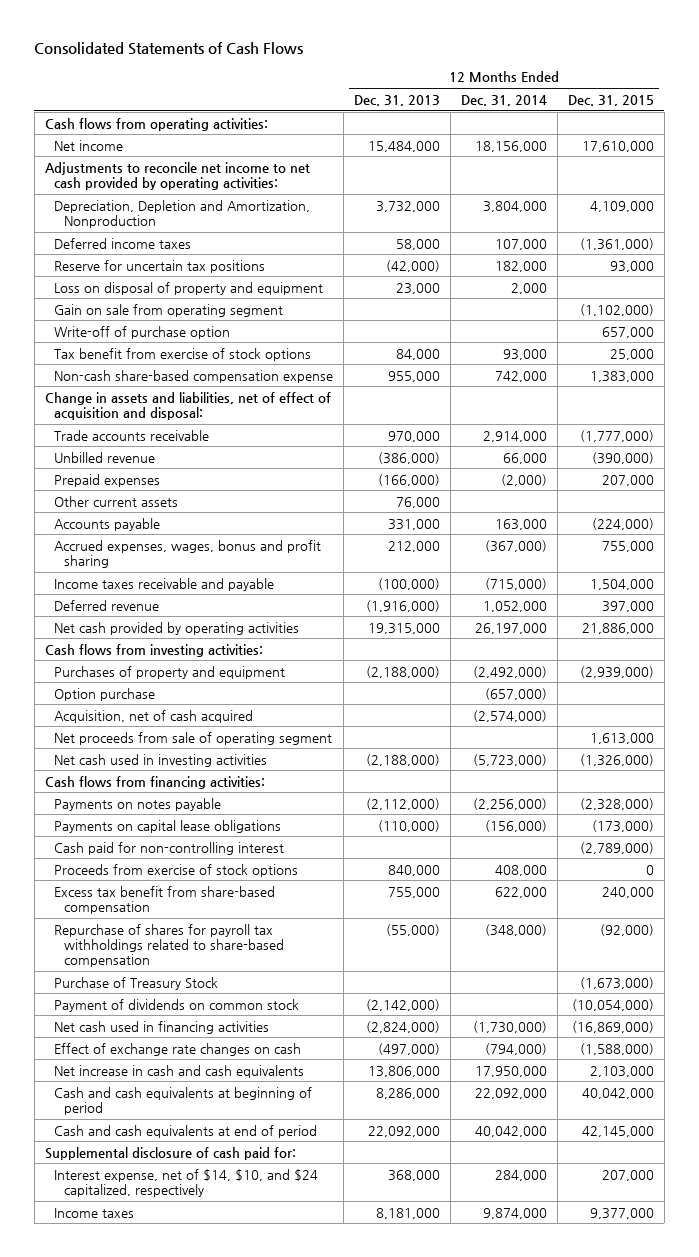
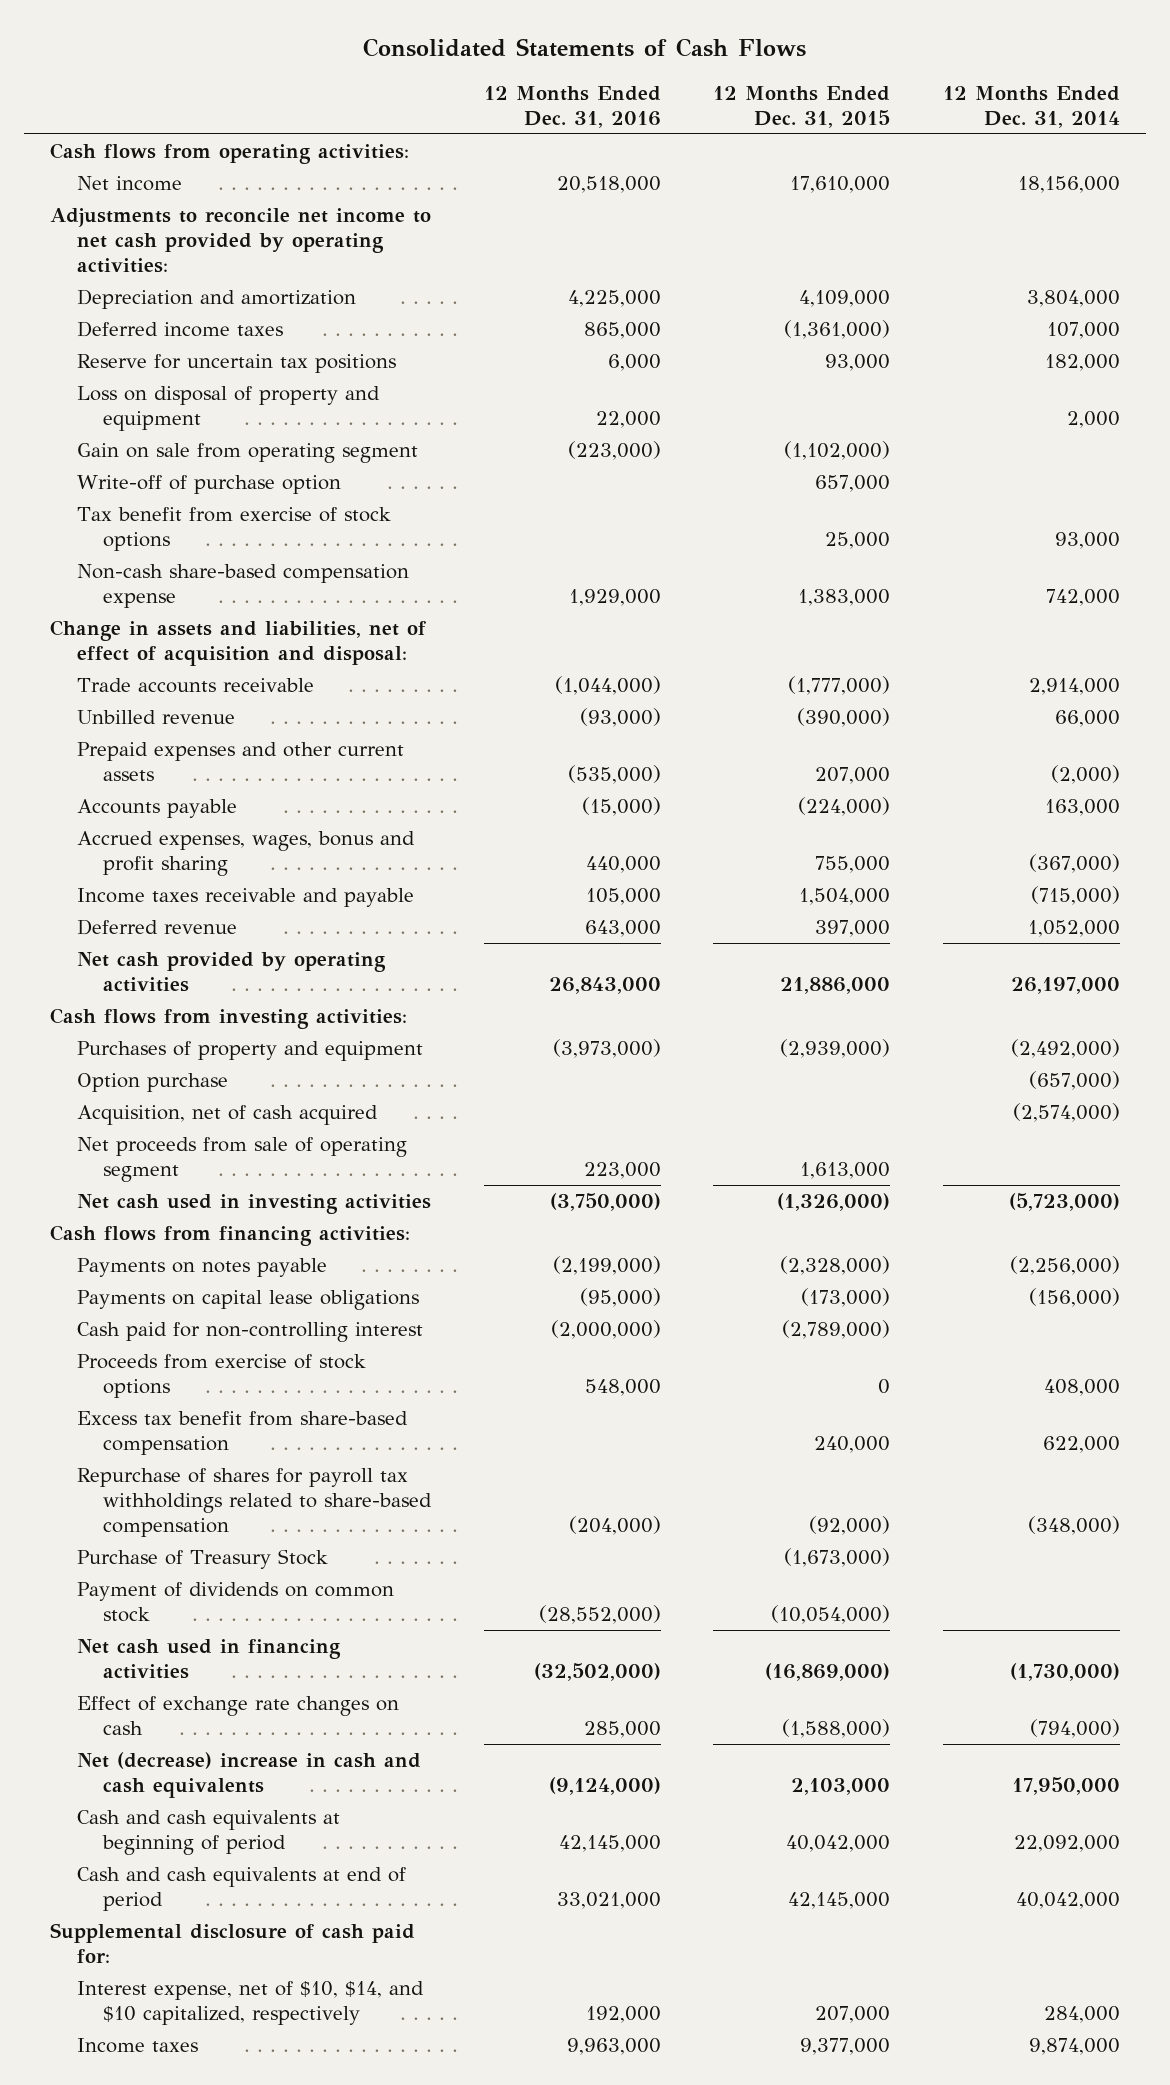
- | 12 Months Ended Dec. 31, 2013 | 12 Months Ended Dec. 31, 2014 | 12 Months Ended Dec. 31, 2015
+ | 12 Months Ended Dec. 31, 2016 | 12 Months Ended Dec. 31, 2015 | 12 Months Ended Dec. 31, 2014
- Depreciation, Depletion and Amortization, Nonproduction | 3,732,000 | 3,804,000 | 4,109,000
+ Depreciation and amortization | 4,225,000 | 4,109,000 | 3,804,000
- Prepaid expenses | (166,000) | (2,000) | 207,000
- Other current assets | 76,000 | |
+ Prepaid expenses and other current assets | (535,000) | 207,000 | (2,000)
- Net increase in cash and cash equivalents | 13,806,000 | 17,950,000 | 2,103,000
+ Net (decrease) increase in cash and cash equivalents | (9,124,000) | 2,103,000 | 17,950,000
- Interest expense, net of $14, $10, and $24 capitalized, respectively | 368,000 | 284,000 | 207,000
+ Interest expense, net of $10, $14, and $10 capitalized, respectively | 192,000 | 207,000 | 284,000

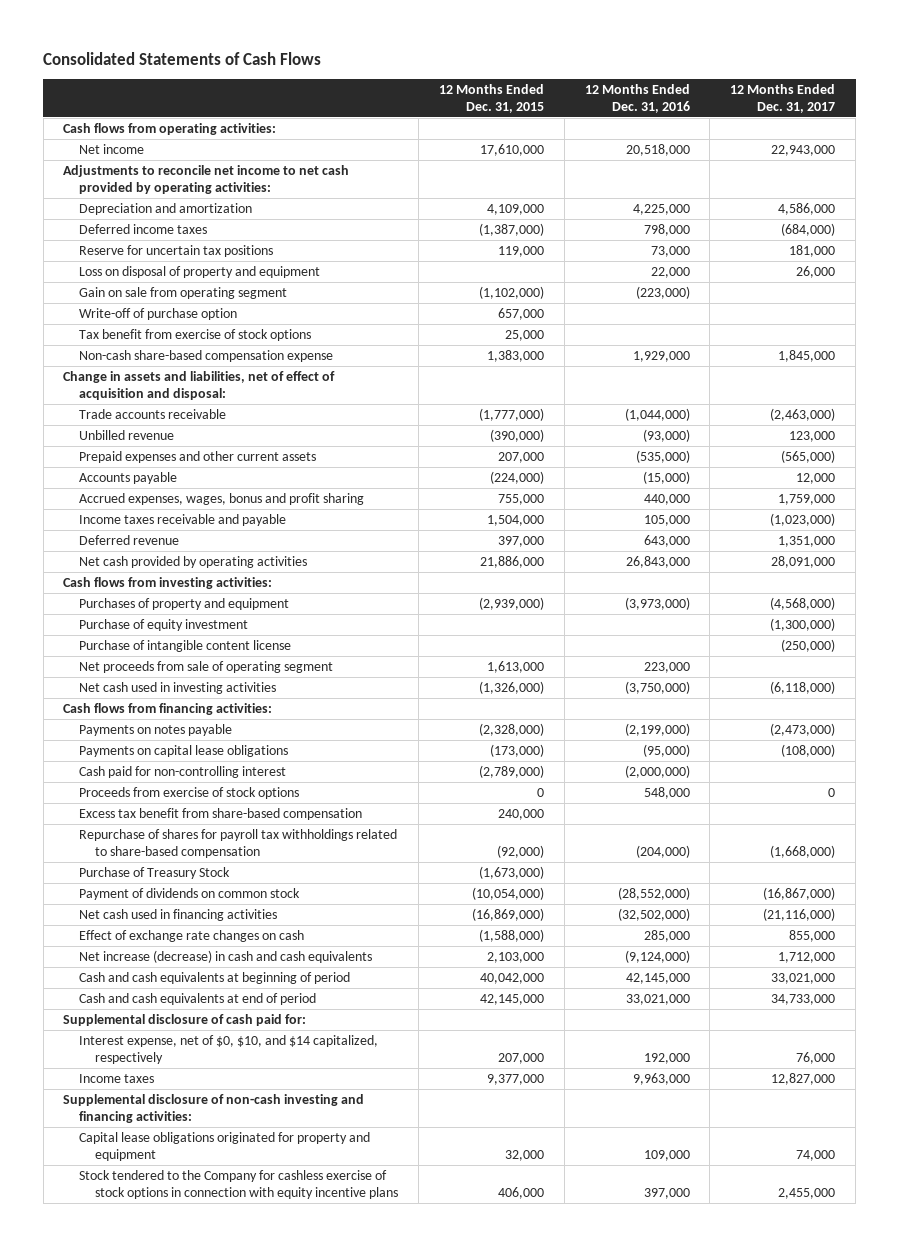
- | 12 Months Ended Dec. 31, 2016 | 12 Months Ended Dec. 31, 2015 | 12 Months Ended Dec. 31, 2014
+ | 12 Months Ended Dec. 31, 2015 | 12 Months Ended Dec. 31, 2016 | 12 Months Ended Dec. 31, 2017
- Deferred income taxes | 865,000 | (1,361,000) | 107,000
- Reserve for uncertain tax positions | 6,000 | 93,000 | 182,000
+ Deferred income taxes | (1,387,000) | 798,000 | (684,000)
+ Reserve for uncertain tax positions | 119,000 | 73,000 | 181,000
- Option purchase | | | (657,000)
- Acquisition, net of cash acquired | | | (2,574,000)
+ Purchase of equity investment | | | (1,300,000)
+ Purchase of intangible content license | | | (250,000)
- Net (decrease) increase in cash and cash equivalents | (9,124,000) | 2,103,000 | 17,950,000
+ Net increase (decrease) in cash and cash equivalents | 2,103,000 | (9,124,000) | 1,712,000
- Interest expense, net of $10, $14, and $10 capitalized, respectively | 192,000 | 207,000 | 284,000
+ Interest expense, net of $0, $10, and $14 capitalized, respectively | 207,000 | 192,000 | 76,000
+ Supplemental disclosure of non-cash investing and financing activities:
+ Capital lease obligations originated for property and equipment | 32,000 | 109,000 | 74,000
+ Stock tendered to the Company for cashless exercise of stock options in connection with equity incentive plans | 406,000 | 397,000 | 2,455,000

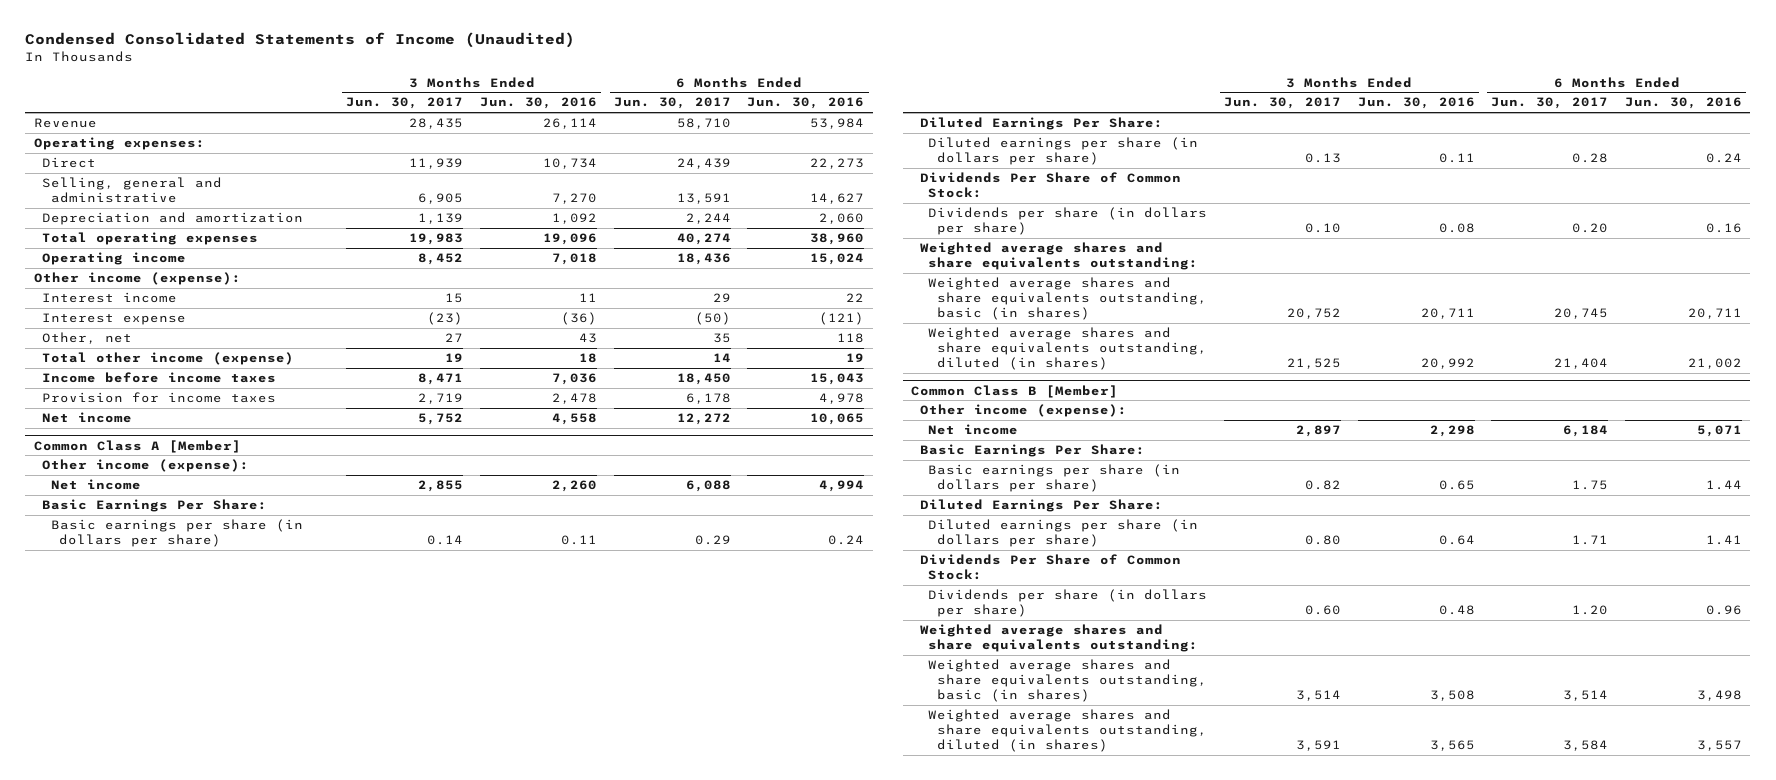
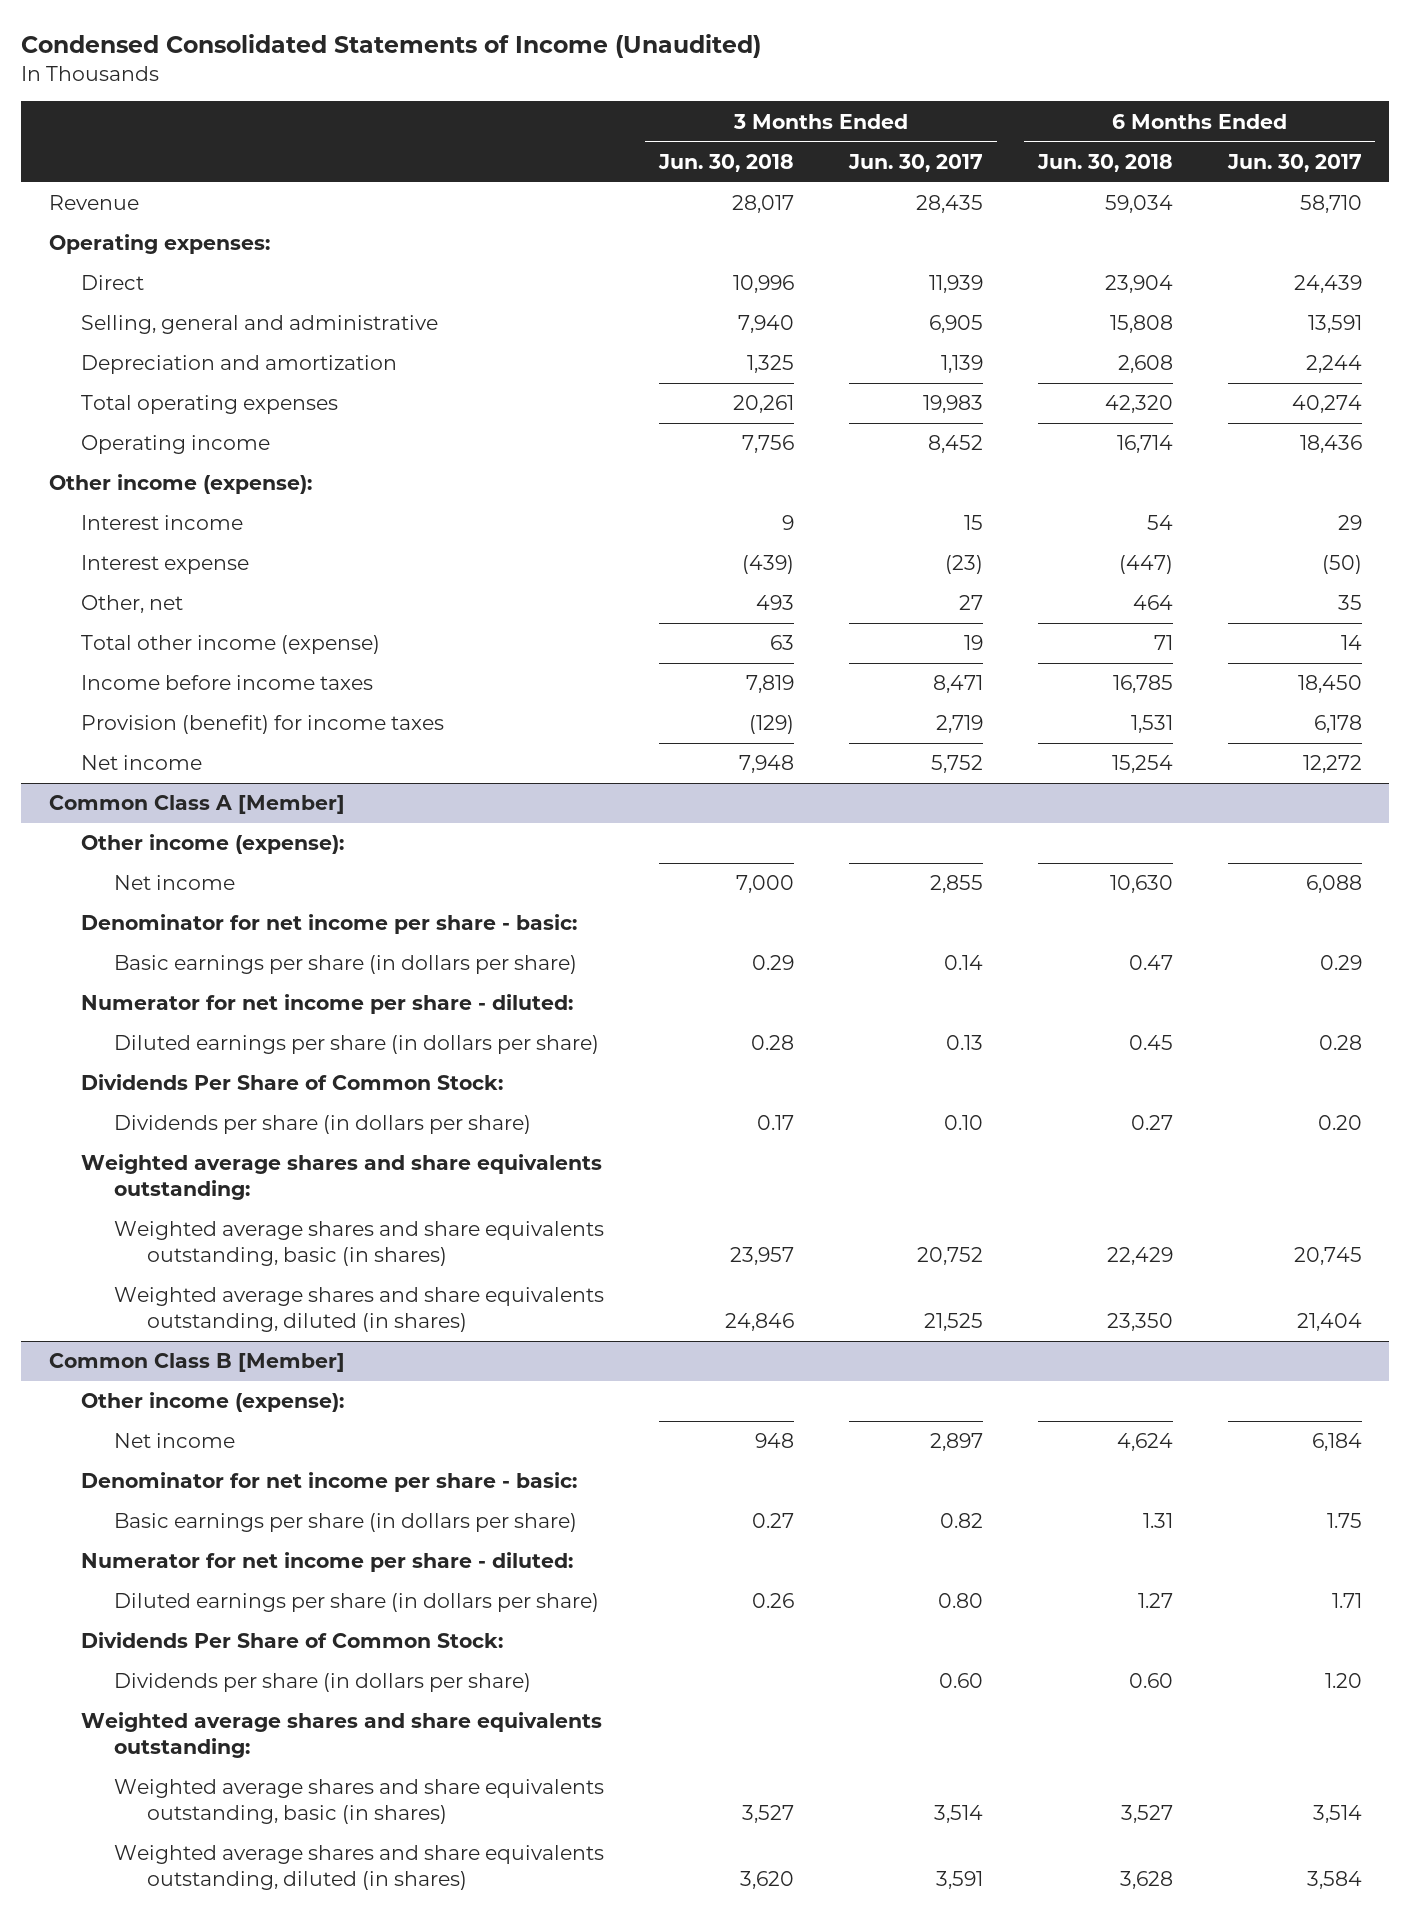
- | 3 Months Ended Jun. 30, 2017 | 3 Months Ended Jun. 30, 2016 | 6 Months Ended Jun. 30, 2017 | 6 Months Ended Jun. 30, 2016
+ | 3 Months Ended Jun. 30, 2018 | 3 Months Ended Jun. 30, 2017 | 6 Months Ended Jun. 30, 2018 | 6 Months Ended Jun. 30, 2017
- Provision for income taxes | 2,719 | 2,478 | 6,178 | 4,978
+ Provision (benefit) for income taxes | (129) | 2,719 | 1,531 | 6,178
@ Common Class A [Member]
- Basic Earnings Per Share:
+ Denominator for net income per share - basic:
- Diluted Earnings Per Share:
+ Numerator for net income per share - diluted:
@ Common Class B [Member]
- Basic Earnings Per Share:
+ Denominator for net income per share - basic:
- Diluted Earnings Per Share:
+ Numerator for net income per share - diluted:

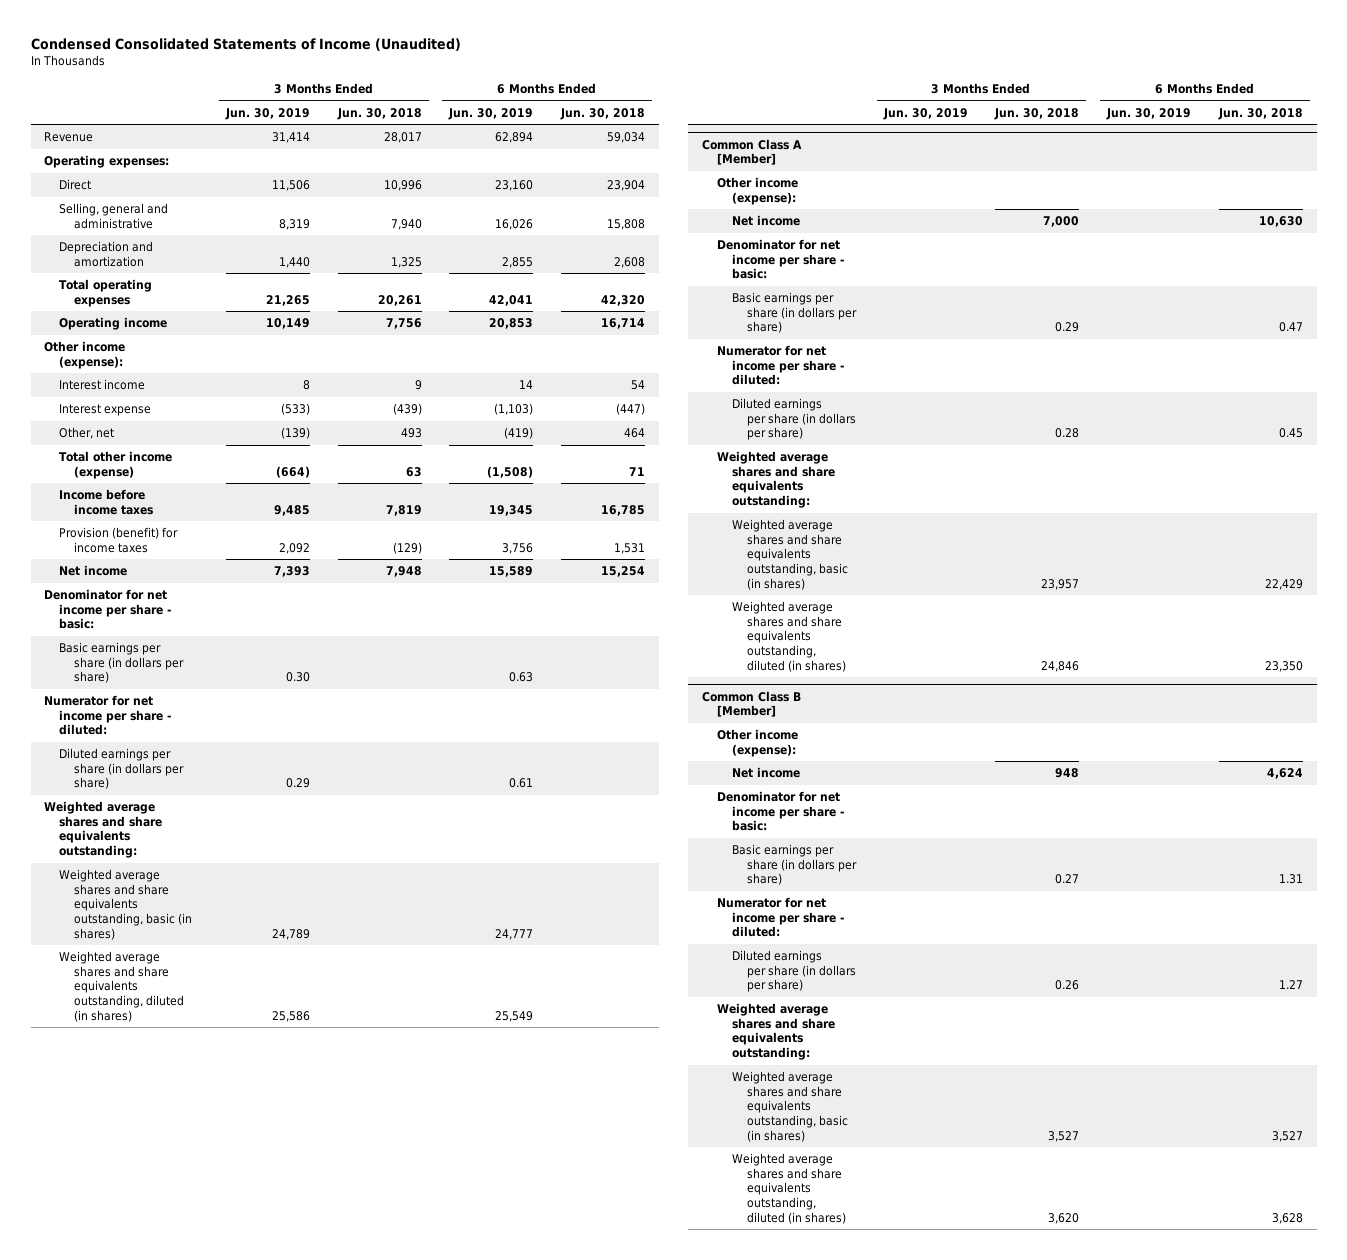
- | 3 Months Ended Jun. 30, 2018 | 3 Months Ended Jun. 30, 2017 | 6 Months Ended Jun. 30, 2018 | 6 Months Ended Jun. 30, 2017
+ | 3 Months Ended Jun. 30, 2019 | 3 Months Ended Jun. 30, 2018 | 6 Months Ended Jun. 30, 2019 | 6 Months Ended Jun. 30, 2018
+ Denominator for net income per share - basic:
+ Basic earnings per share (in dollars per share) | 0.30 | | 0.63 |
+ Numerator for net income per share - diluted:
+ Diluted earnings per share (in dollars per share) | 0.29 | | 0.61 |
+ Weighted average shares and share equivalents outstanding:
+ Weighted average shares and share equivalents outstanding, basic (in shares) | 24,789 | | 24,777 |
+ Weighted average shares and share equivalents outstanding, diluted (in shares) | 25,586 | | 25,549 |
@ Common Class A [Member]
- Dividends Per Share of Common Stock:
- Dividends per share (in dollars per share) | 0.17 | 0.10 | 0.27 | 0.20
@ Common Class B [Member]
- Dividends Per Share of Common Stock:
- Dividends per share (in dollars per share) | | 0.60 | 0.60 | 1.20

